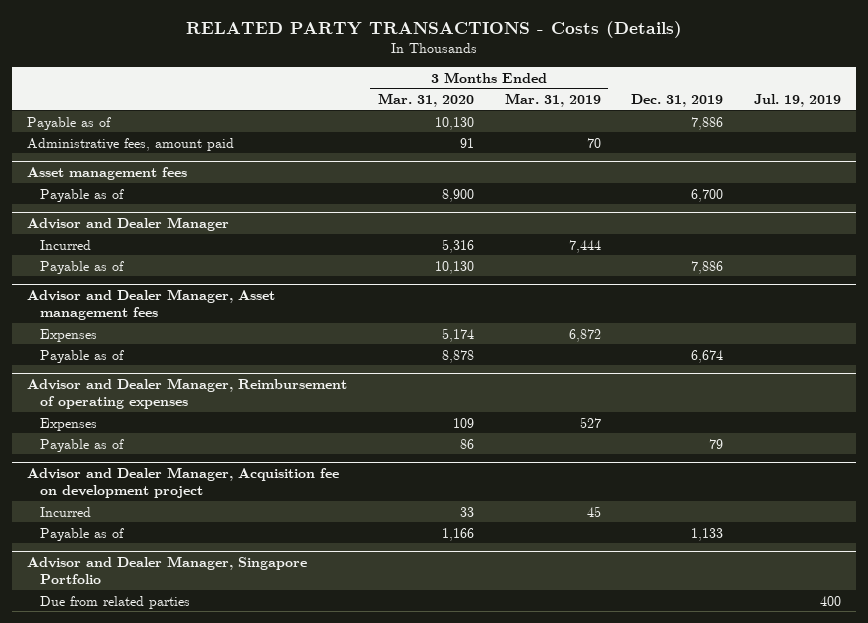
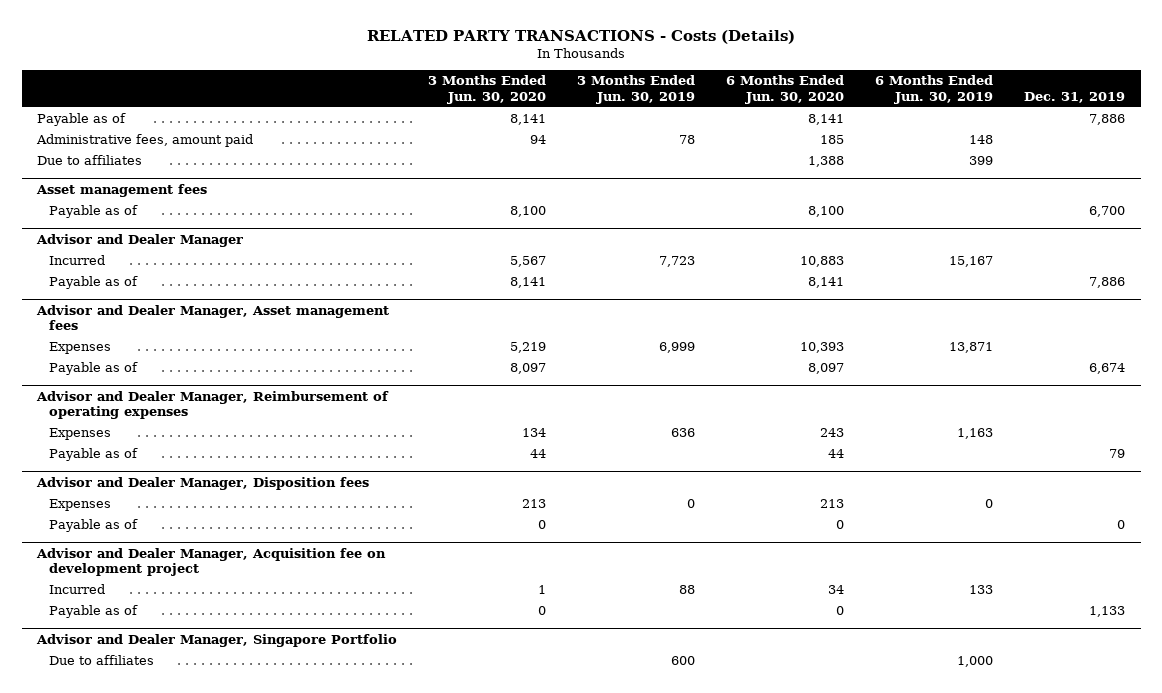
- | 3 Months Ended Mar. 31, 2020 | 3 Months Ended Mar. 31, 2019 | Dec. 31, 2019 | Jul. 19, 2019
+ | 3 Months Ended Jun. 30, 2020 | 3 Months Ended Jun. 30, 2019 | 6 Months Ended Jun. 30, 2020 | 6 Months Ended Jun. 30, 2019 | Dec. 31, 2019
+ Due to affiliates | | | 1,388 | 399 |
+ Advisor and Dealer Manager, Disposition fees
+ Expenses | 213 | 0 | 213 | 0 |
+ Payable as of | 0 | | 0 | | 0
@ Advisor and Dealer Manager, Singapore Portfolio
- Due from related parties | | | | 400
+ Due to affiliates | | 600 | | 1,000 |

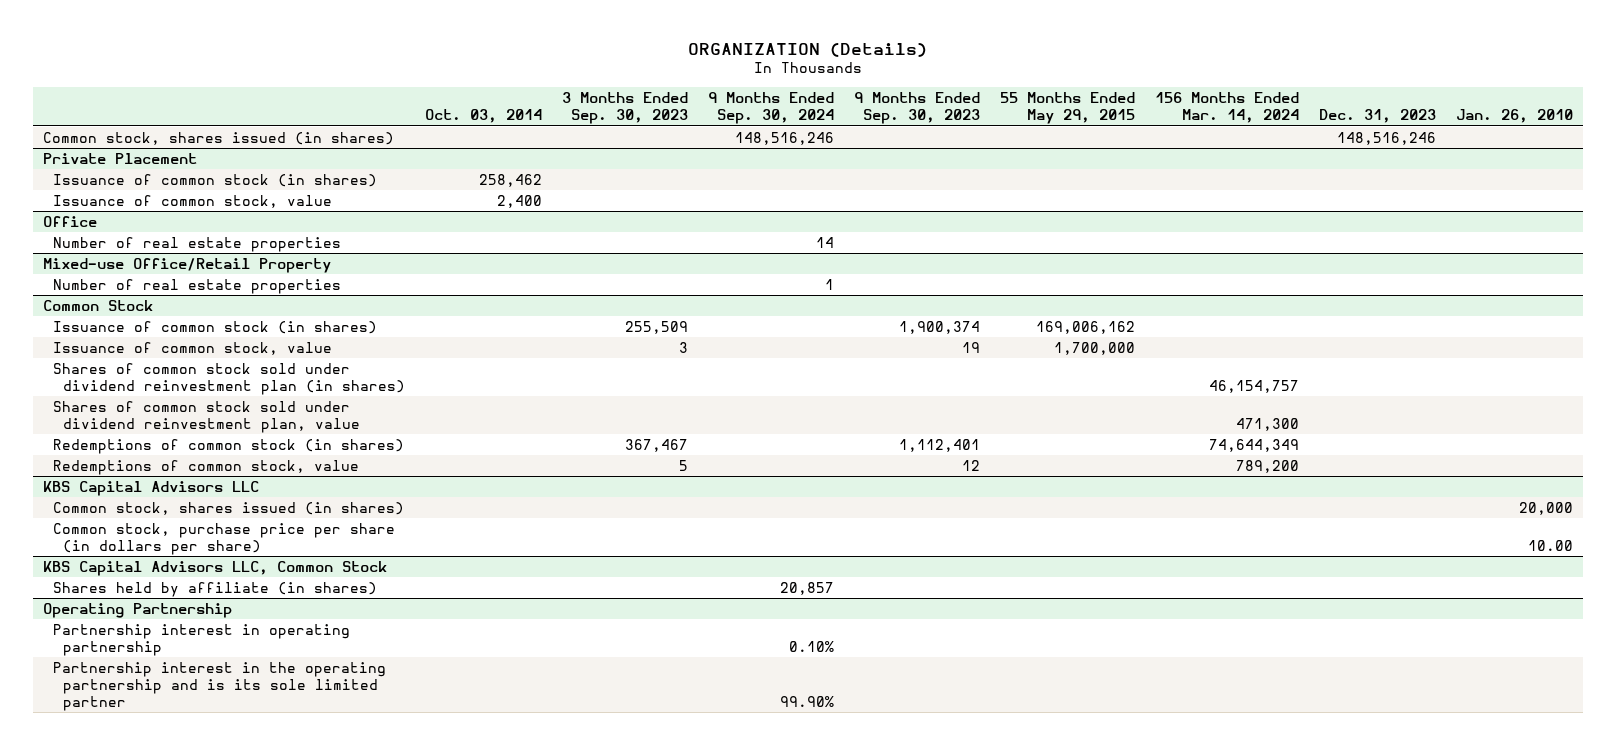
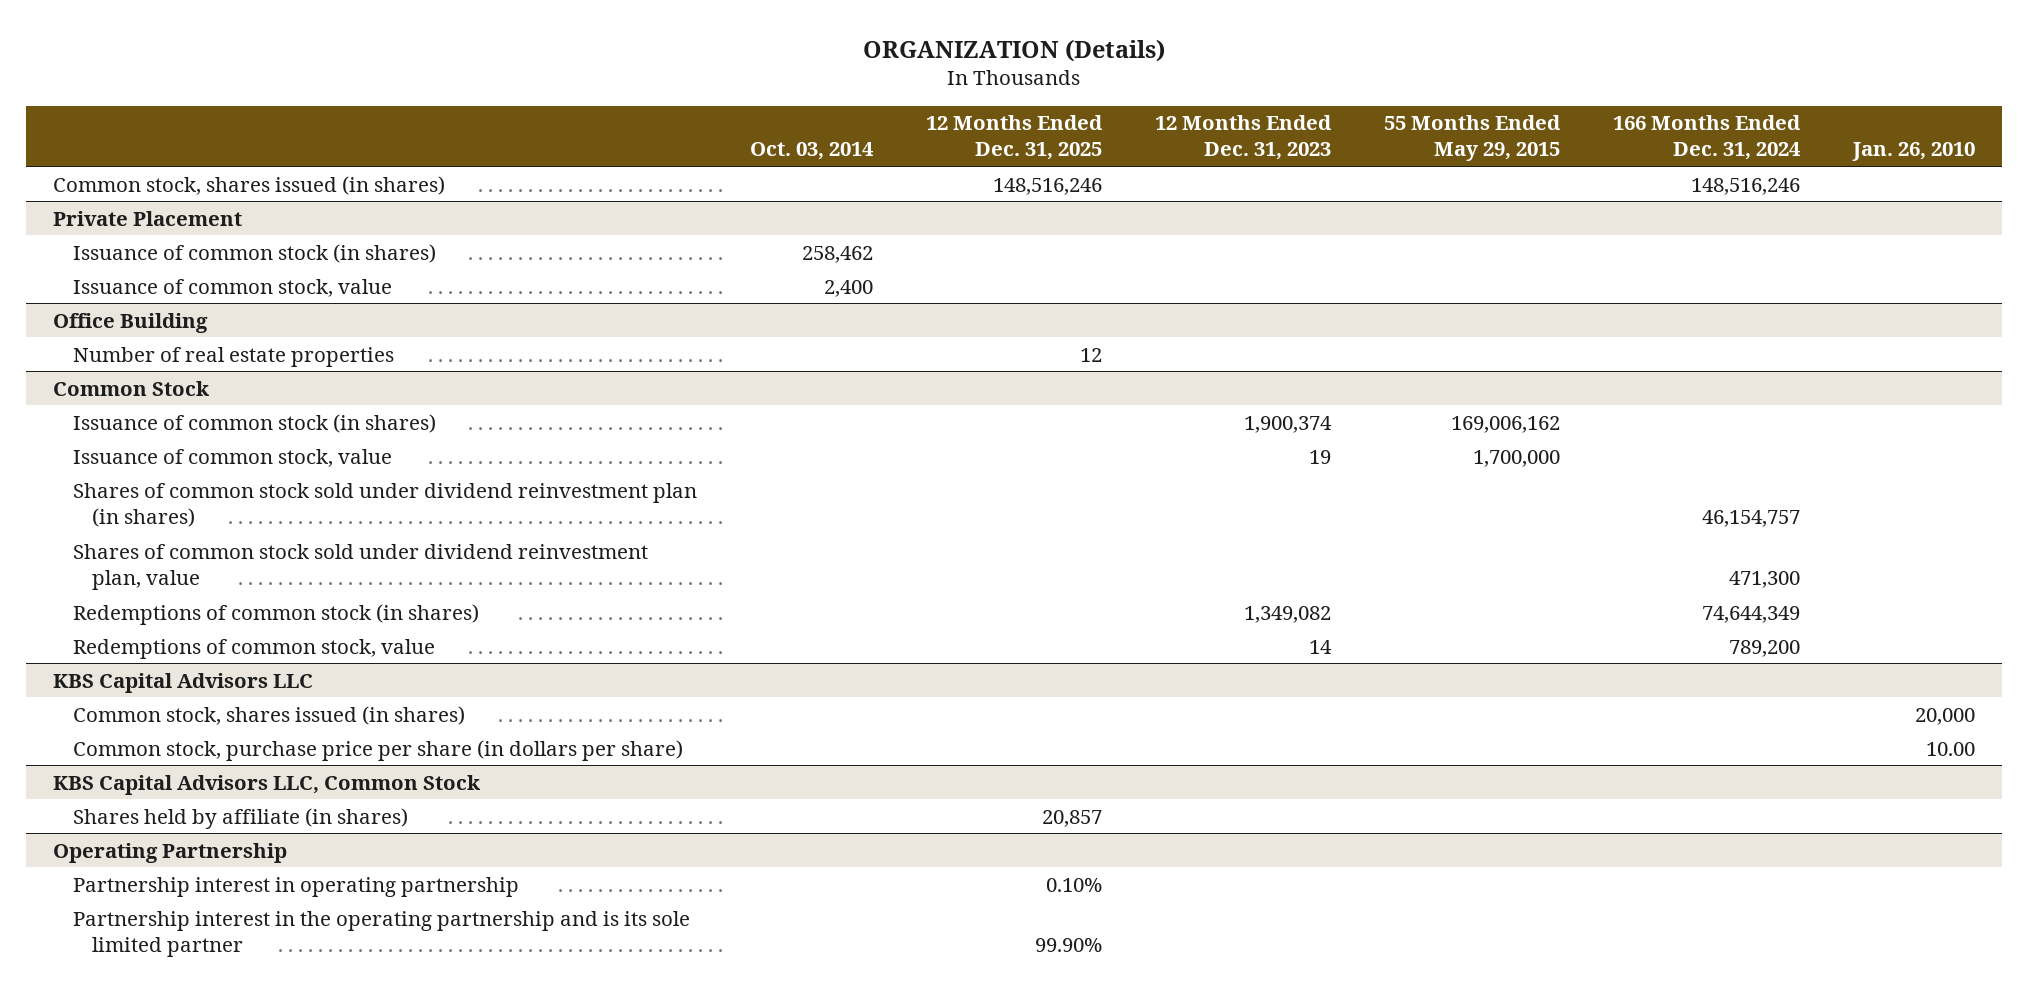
- | Oct. 03, 2014 | 3 Months Ended Sep. 30, 2023 | 9 Months Ended Sep. 30, 2024 | 9 Months Ended Sep. 30, 2023 | 55 Months Ended May 29, 2015 | 156 Months Ended Mar. 14, 2024 | Dec. 31, 2023 | Jan. 26, 2010
+ | Oct. 03, 2014 | 12 Months Ended Dec. 31, 2025 | 12 Months Ended Dec. 31, 2023 | 55 Months Ended May 29, 2015 | 166 Months Ended Dec. 31, 2024 | Jan. 26, 2010
- Office
+ Office Building
- Mixed-use Office/Retail Property
- Number of real estate properties | | | 1 | | | | |

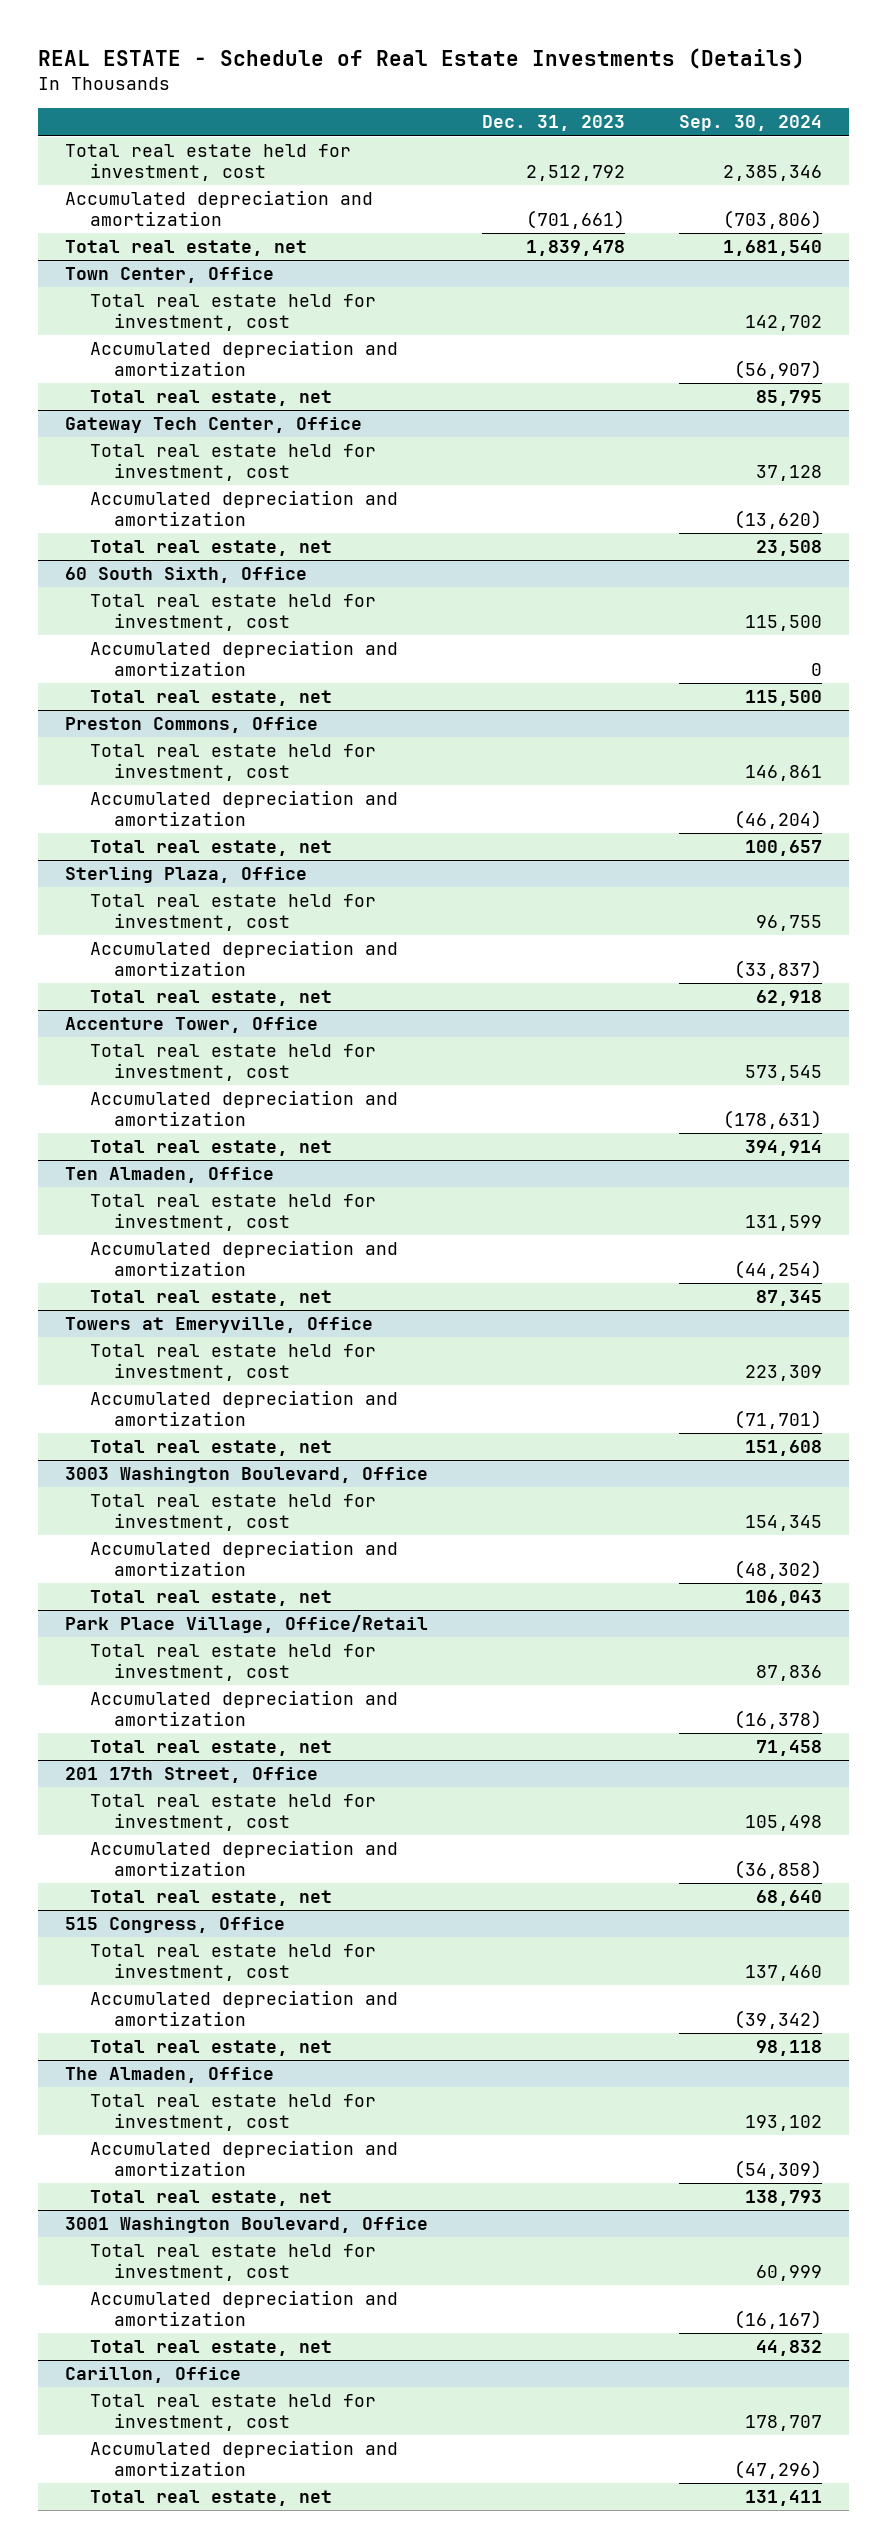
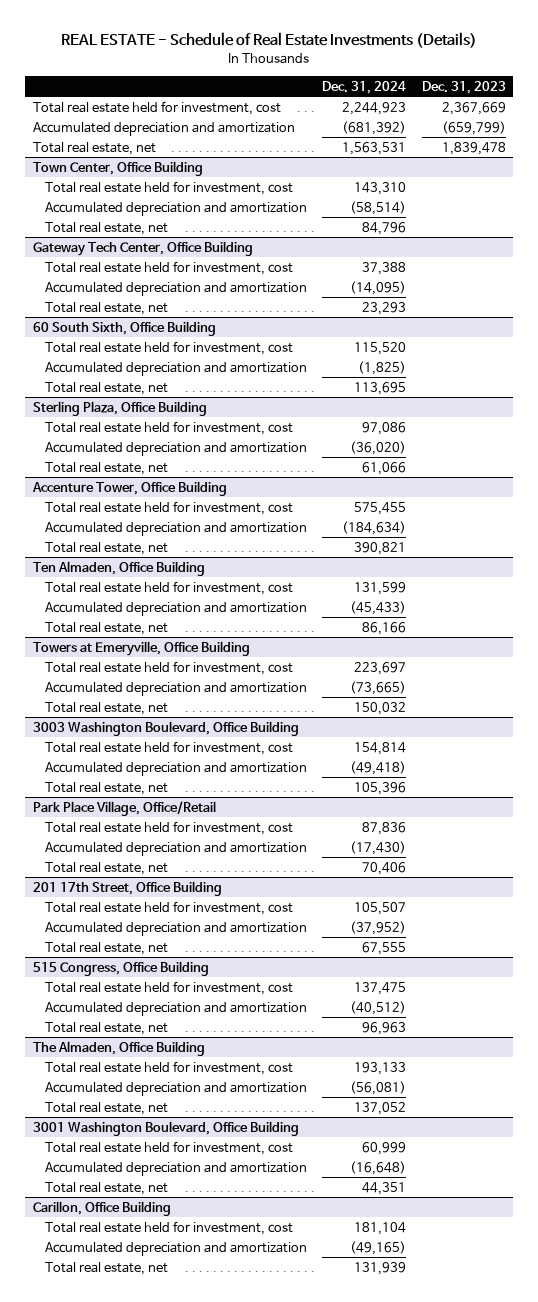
- | Dec. 31, 2023 | Sep. 30, 2024
+ | Dec. 31, 2024 | Dec. 31, 2023
- Total real estate held for investment, cost | 2,512,792 | 2,385,346
- Accumulated depreciation and amortization | (701,661) | (703,806)
+ Total real estate held for investment, cost | 2,244,923 | 2,367,669
+ Accumulated depreciation and amortization | (681,392) | (659,799)
- Town Center, Office
+ Town Center, Office Building
- Gateway Tech Center, Office
+ Gateway Tech Center, Office Building
- 60 South Sixth, Office
+ 60 South Sixth, Office Building
- Preston Commons, Office
- Total real estate held for investment, cost | | 146,861
- Accumulated depreciation and amortization | | (46,204)
- Total real estate, net | | 100,657
- Sterling Plaza, Office
+ Sterling Plaza, Office Building
- Accenture Tower, Office
+ Accenture Tower, Office Building
- Ten Almaden, Office
+ Ten Almaden, Office Building
- Towers at Emeryville, Office
+ Towers at Emeryville, Office Building
- 3003 Washington Boulevard, Office
+ 3003 Washington Boulevard, Office Building
- 201 17th Street, Office
+ 201 17th Street, Office Building
- 515 Congress, Office
+ 515 Congress, Office Building
- The Almaden, Office
+ The Almaden, Office Building
- 3001 Washington Boulevard, Office
+ 3001 Washington Boulevard, Office Building
- Carillon, Office
+ Carillon, Office Building

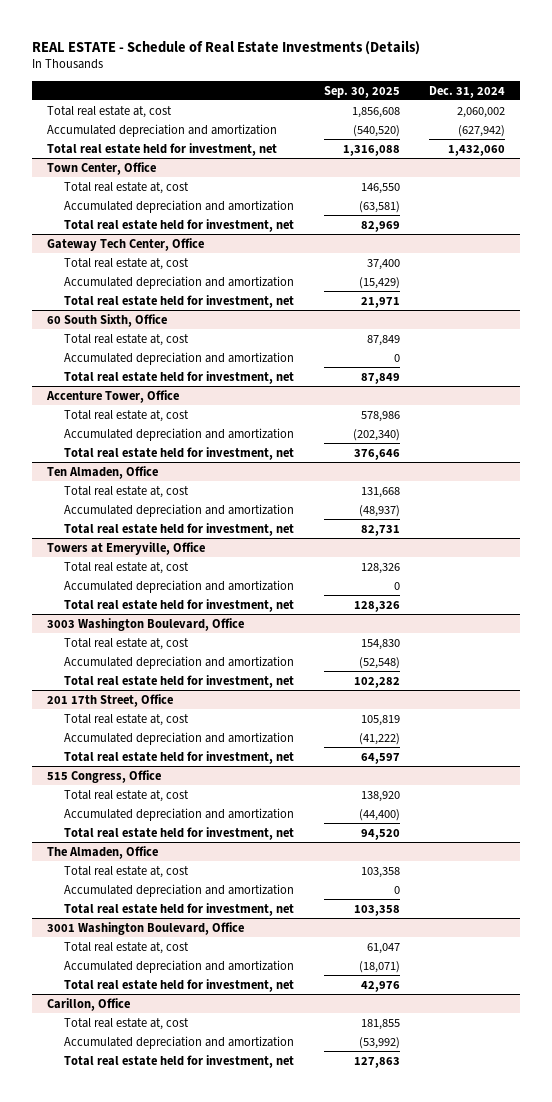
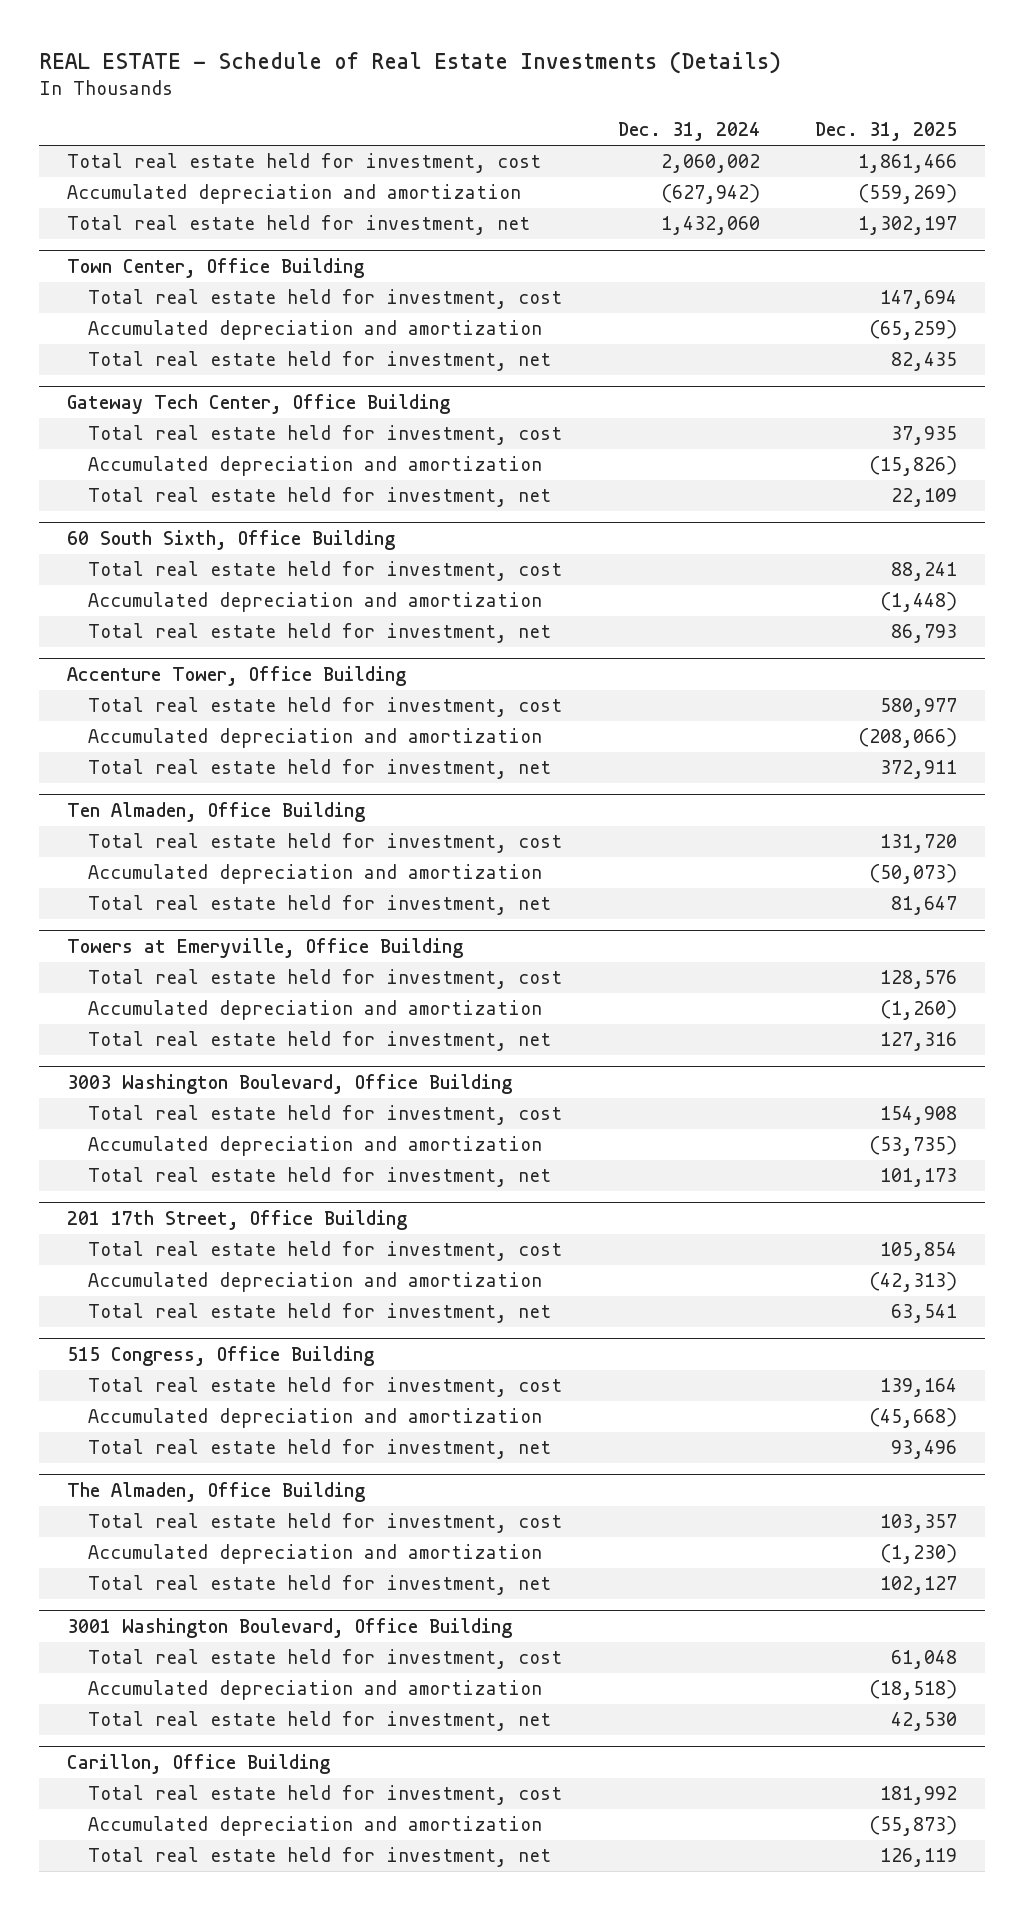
- | Sep. 30, 2025 | Dec. 31, 2024
+ | Dec. 31, 2024 | Dec. 31, 2025
- Total real estate at, cost | 1,856,608 | 2,060,002
+ Total real estate held for investment, cost | 2,060,002 | 1,861,466
- Town Center, Office
- Total real estate at, cost | 146,550 |
+ Town Center, Office Building
+ Total real estate held for investment, cost | | 147,694
- Gateway Tech Center, Office
- Total real estate at, cost | 37,400 |
+ Gateway Tech Center, Office Building
+ Total real estate held for investment, cost | | 37,935
- 60 South Sixth, Office
- Total real estate at, cost | 87,849 |
+ 60 South Sixth, Office Building
+ Total real estate held for investment, cost | | 88,241
- Accenture Tower, Office
- Total real estate at, cost | 578,986 |
+ Accenture Tower, Office Building
+ Total real estate held for investment, cost | | 580,977
- Ten Almaden, Office
- Total real estate at, cost | 131,668 |
+ Ten Almaden, Office Building
+ Total real estate held for investment, cost | | 131,720
- Towers at Emeryville, Office
- Total real estate at, cost | 128,326 |
+ Towers at Emeryville, Office Building
+ Total real estate held for investment, cost | | 128,576
- 3003 Washington Boulevard, Office
- Total real estate at, cost | 154,830 |
+ 3003 Washington Boulevard, Office Building
+ Total real estate held for investment, cost | | 154,908
- 201 17th Street, Office
- Total real estate at, cost | 105,819 |
+ 201 17th Street, Office Building
+ Total real estate held for investment, cost | | 105,854
- 515 Congress, Office
- Total real estate at, cost | 138,920 |
+ 515 Congress, Office Building
+ Total real estate held for investment, cost | | 139,164
- The Almaden, Office
- Total real estate at, cost | 103,358 |
+ The Almaden, Office Building
+ Total real estate held for investment, cost | | 103,357
- 3001 Washington Boulevard, Office
- Total real estate at, cost | 61,047 |
+ 3001 Washington Boulevard, Office Building
+ Total real estate held for investment, cost | | 61,048
- Carillon, Office
- Total real estate at, cost | 181,855 |
+ Carillon, Office Building
+ Total real estate held for investment, cost | | 181,992

